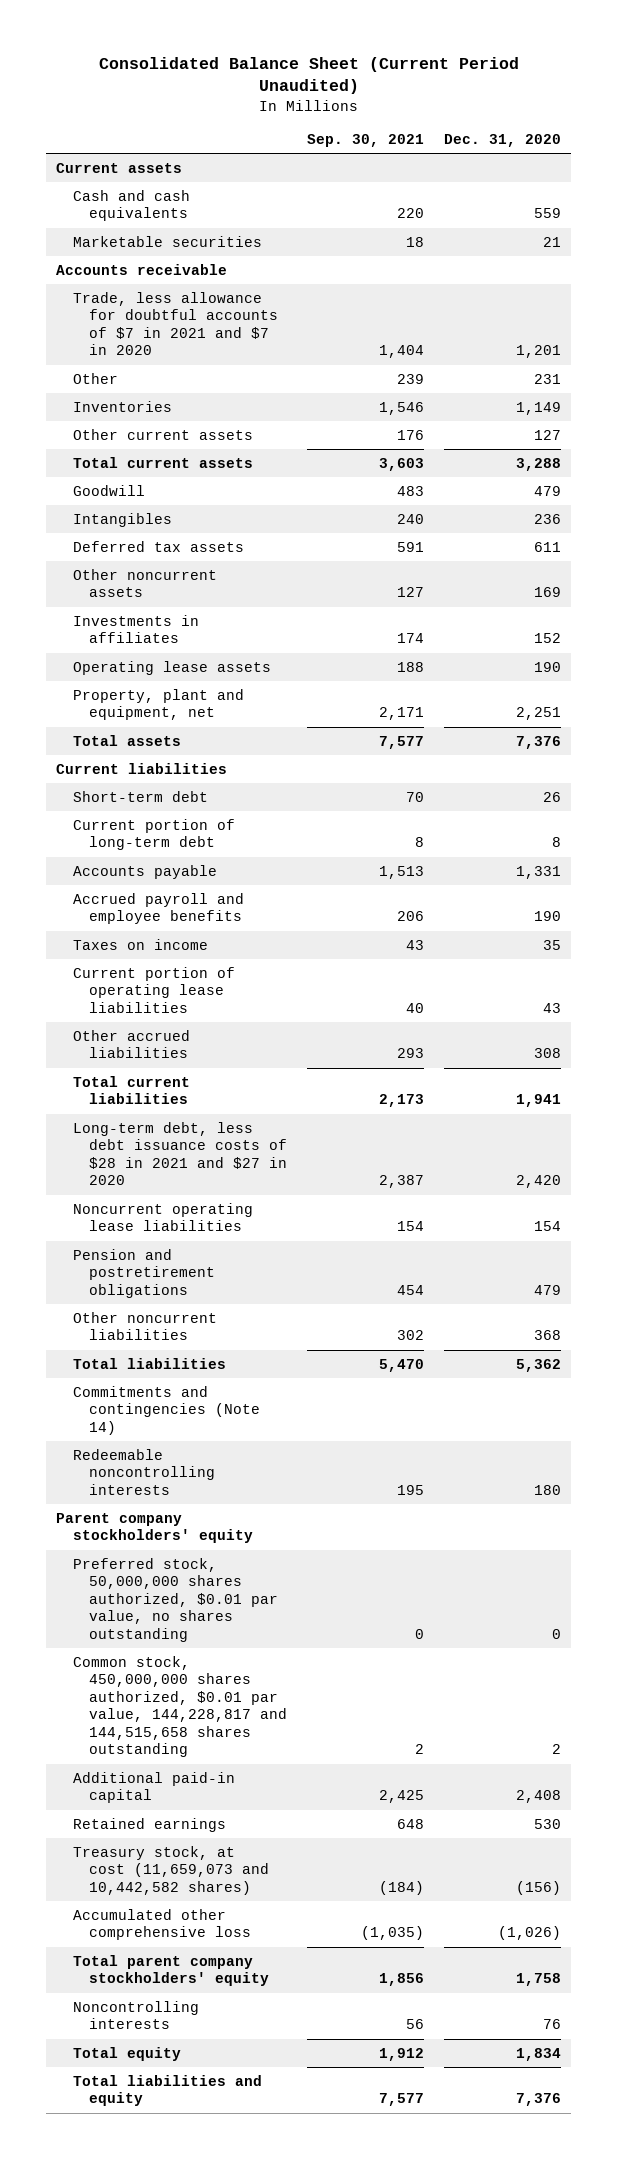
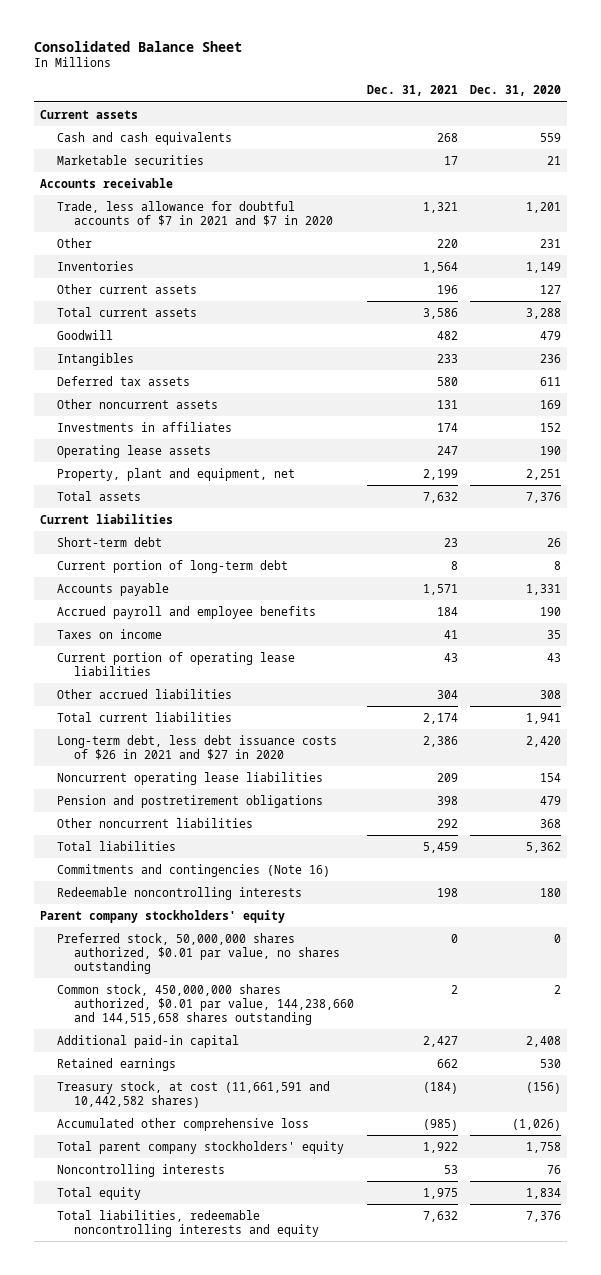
- Consolidated Balance Sheet (Current Period Unaudited)
+ Consolidated Balance Sheet
- | Sep. 30, 2021 | Dec. 31, 2020
+ | Dec. 31, 2021 | Dec. 31, 2020
- Long-term debt, less debt issuance costs of $28 in 2021 and $27 in 2020 | 2,387 | 2,420
+ Long-term debt, less debt issuance costs of $26 in 2021 and $27 in 2020 | 2,386 | 2,420
- Commitments and contingencies (Note 14)
+ Commitments and contingencies (Note 16)
- Common stock, 450,000,000 shares authorized, $0.01 par value, 144,228,817 and 144,515,658 shares outstanding | 2 | 2
+ Common stock, 450,000,000 shares authorized, $0.01 par value, 144,238,660 and 144,515,658 shares outstanding | 2 | 2
- Treasury stock, at cost (11,659,073 and 10,442,582 shares) | (184) | (156)
+ Treasury stock, at cost (11,661,591 and 10,442,582 shares) | (184) | (156)
- Total liabilities and equity | 7,577 | 7,376
+ Total liabilities, redeemable noncontrolling interests and equity | 7,632 | 7,376

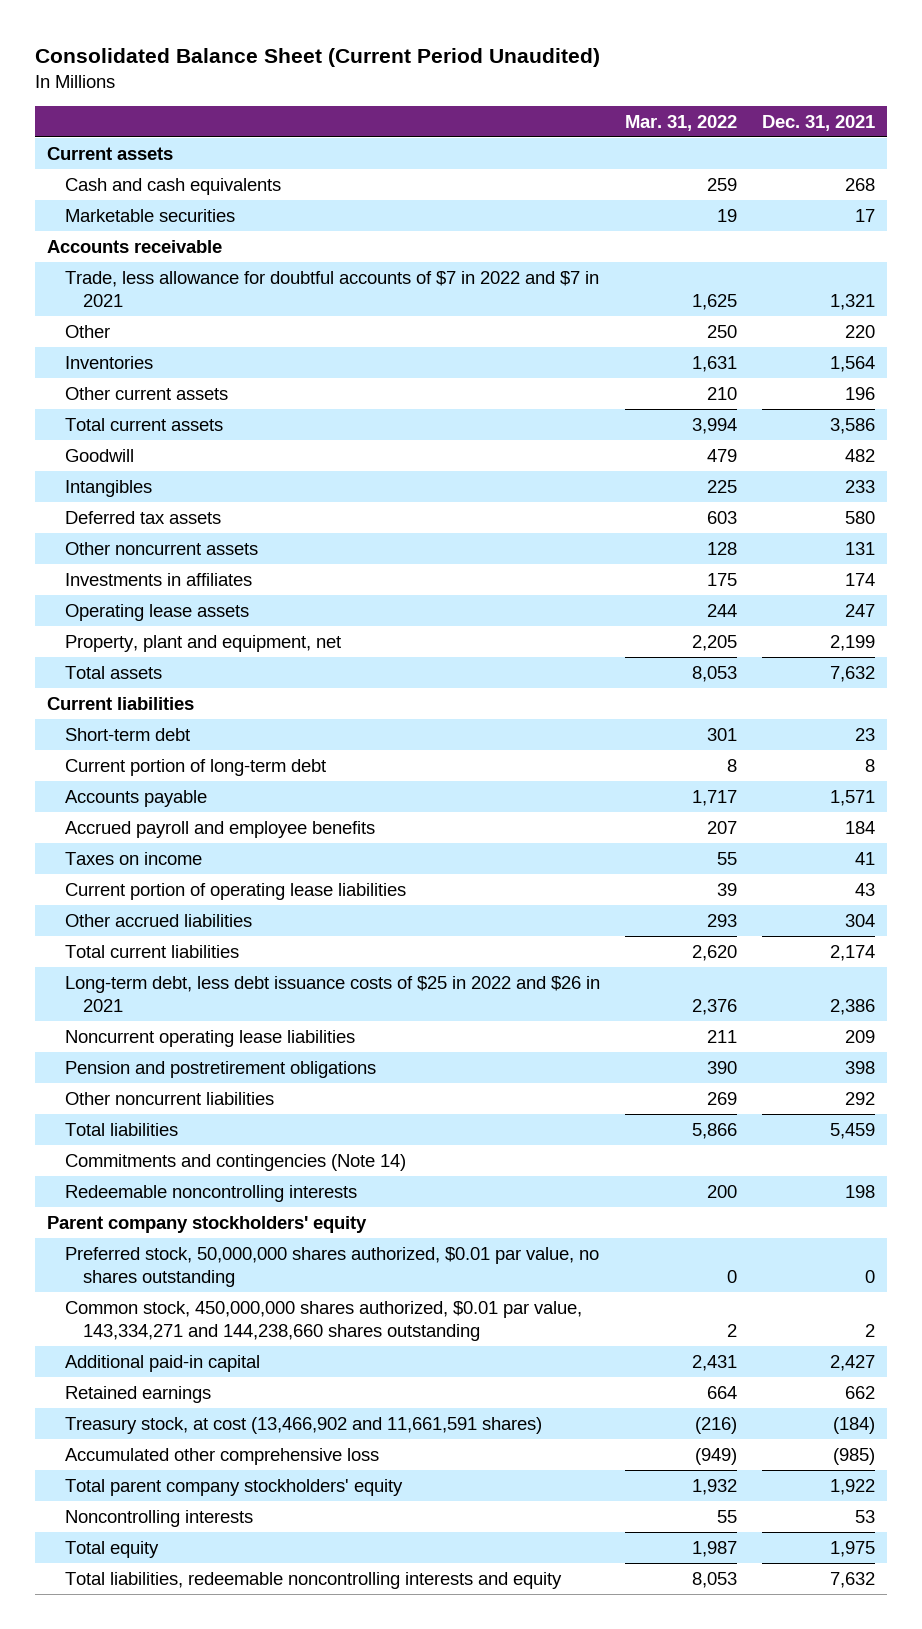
- Consolidated Balance Sheet
+ Consolidated Balance Sheet (Current Period Unaudited)
- | Dec. 31, 2021 | Dec. 31, 2020
+ | Mar. 31, 2022 | Dec. 31, 2021
- Trade, less allowance for doubtful accounts of $7 in 2021 and $7 in 2020 | 1,321 | 1,201
+ Trade, less allowance for doubtful accounts of $7 in 2022 and $7 in 2021 | 1,625 | 1,321
- Long-term debt, less debt issuance costs of $26 in 2021 and $27 in 2020 | 2,386 | 2,420
+ Long-term debt, less debt issuance costs of $25 in 2022 and $26 in 2021 | 2,376 | 2,386
- Commitments and contingencies (Note 16)
+ Commitments and contingencies (Note 14)
- Common stock, 450,000,000 shares authorized, $0.01 par value, 144,238,660 and 144,515,658 shares outstanding | 2 | 2
+ Common stock, 450,000,000 shares authorized, $0.01 par value, 143,334,271 and 144,238,660 shares outstanding | 2 | 2
- Treasury stock, at cost (11,661,591 and 10,442,582 shares) | (184) | (156)
+ Treasury stock, at cost (13,466,902 and 11,661,591 shares) | (216) | (184)

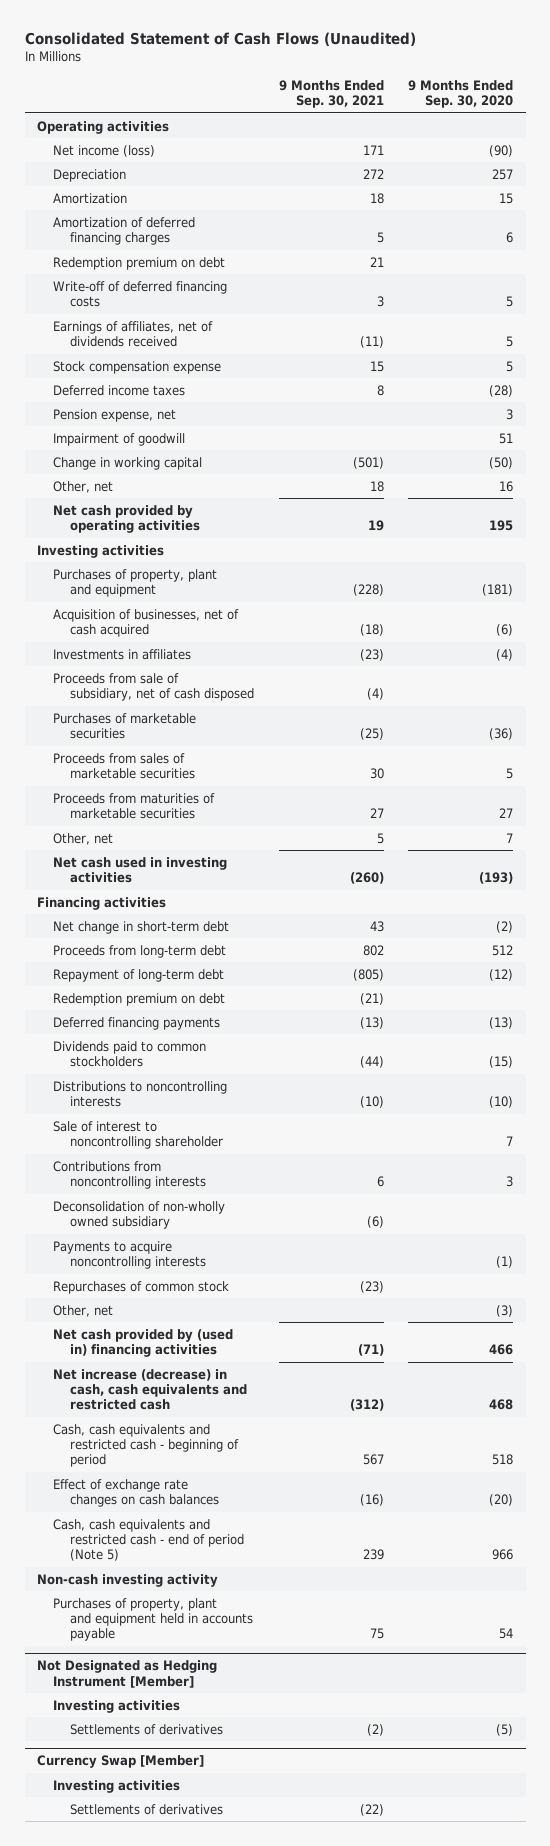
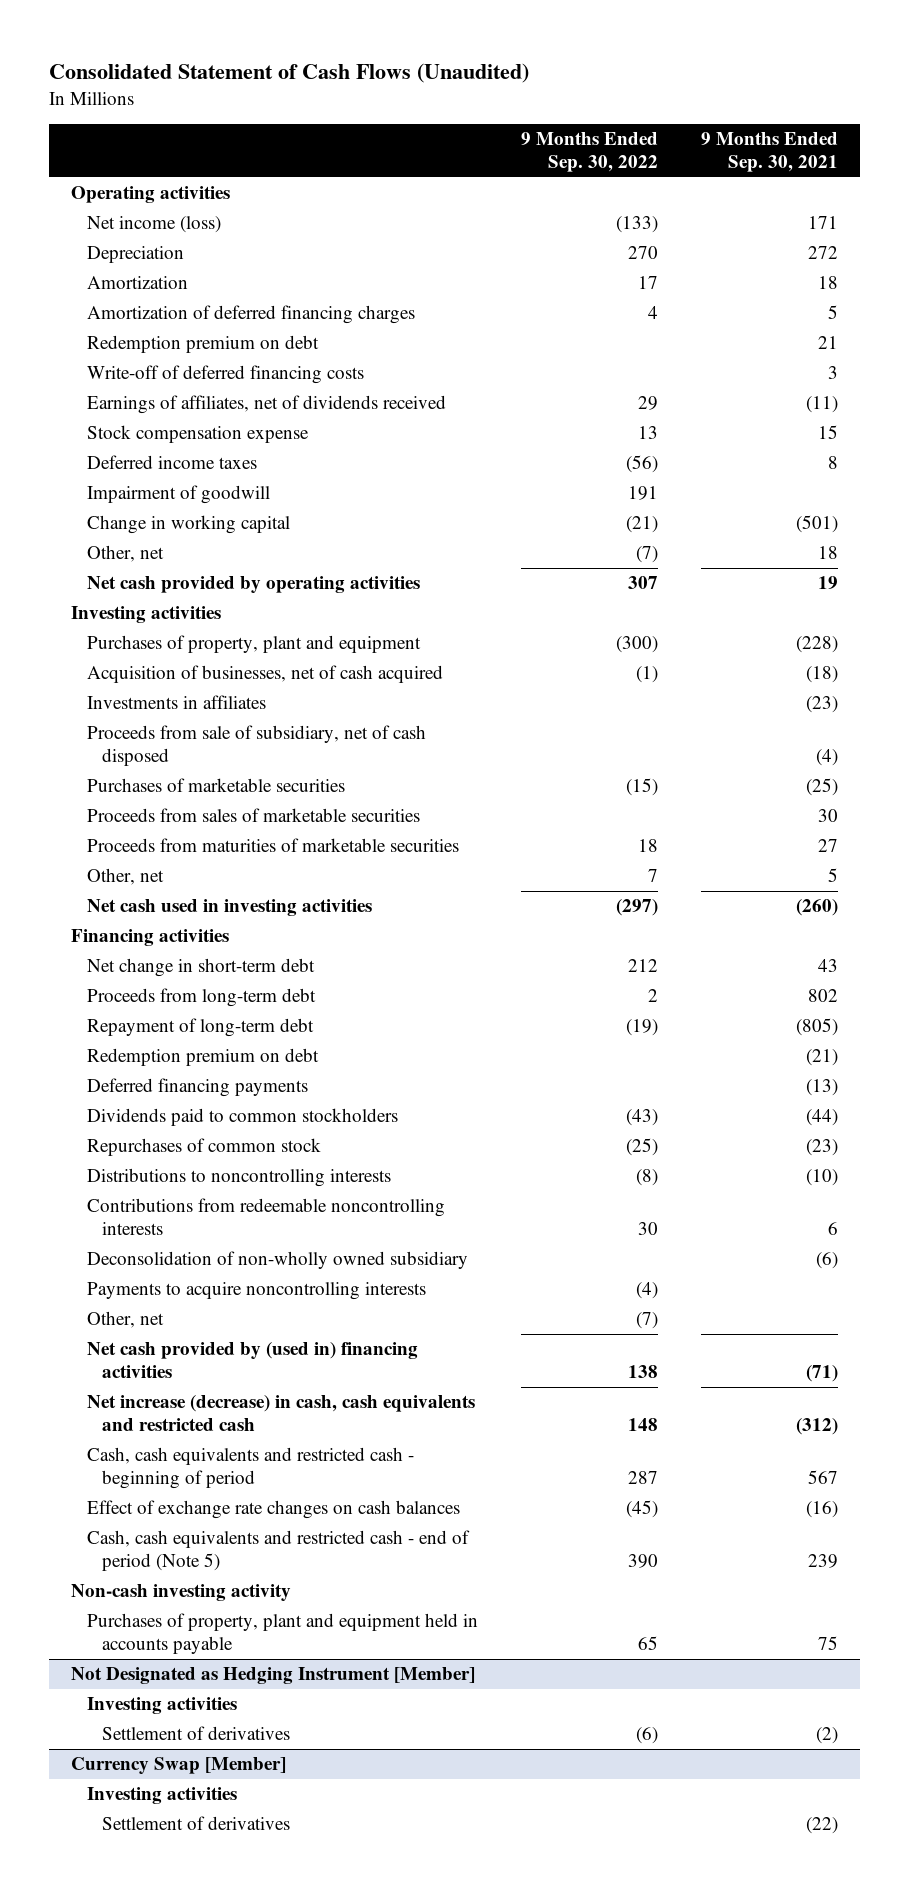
- | 9 Months Ended Sep. 30, 2021 | 9 Months Ended Sep. 30, 2020
+ | 9 Months Ended Sep. 30, 2022 | 9 Months Ended Sep. 30, 2021
- Pension expense, net | | 3
moved up: Repurchases of common stock | (25) | (23)
- Sale of interest to noncontrolling shareholder | | 7
- Contributions from noncontrolling interests | 6 | 3
+ Contributions from redeemable noncontrolling interests | 30 | 6
@ Not Designated as Hedging Instrument [Member]
- Settlements of derivatives | (2) | (5)
+ Settlement of derivatives | (6) | (2)
@ Currency Swap [Member]
- Settlements of derivatives | (22) |
+ Settlement of derivatives | | (22)

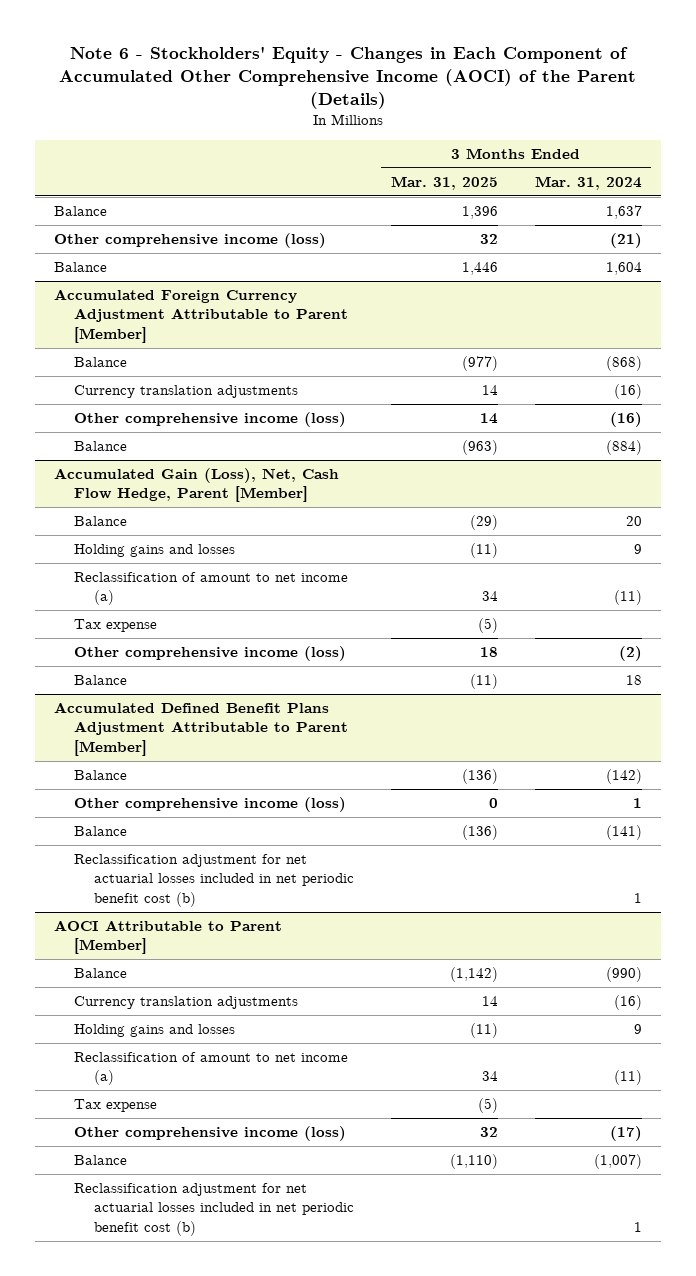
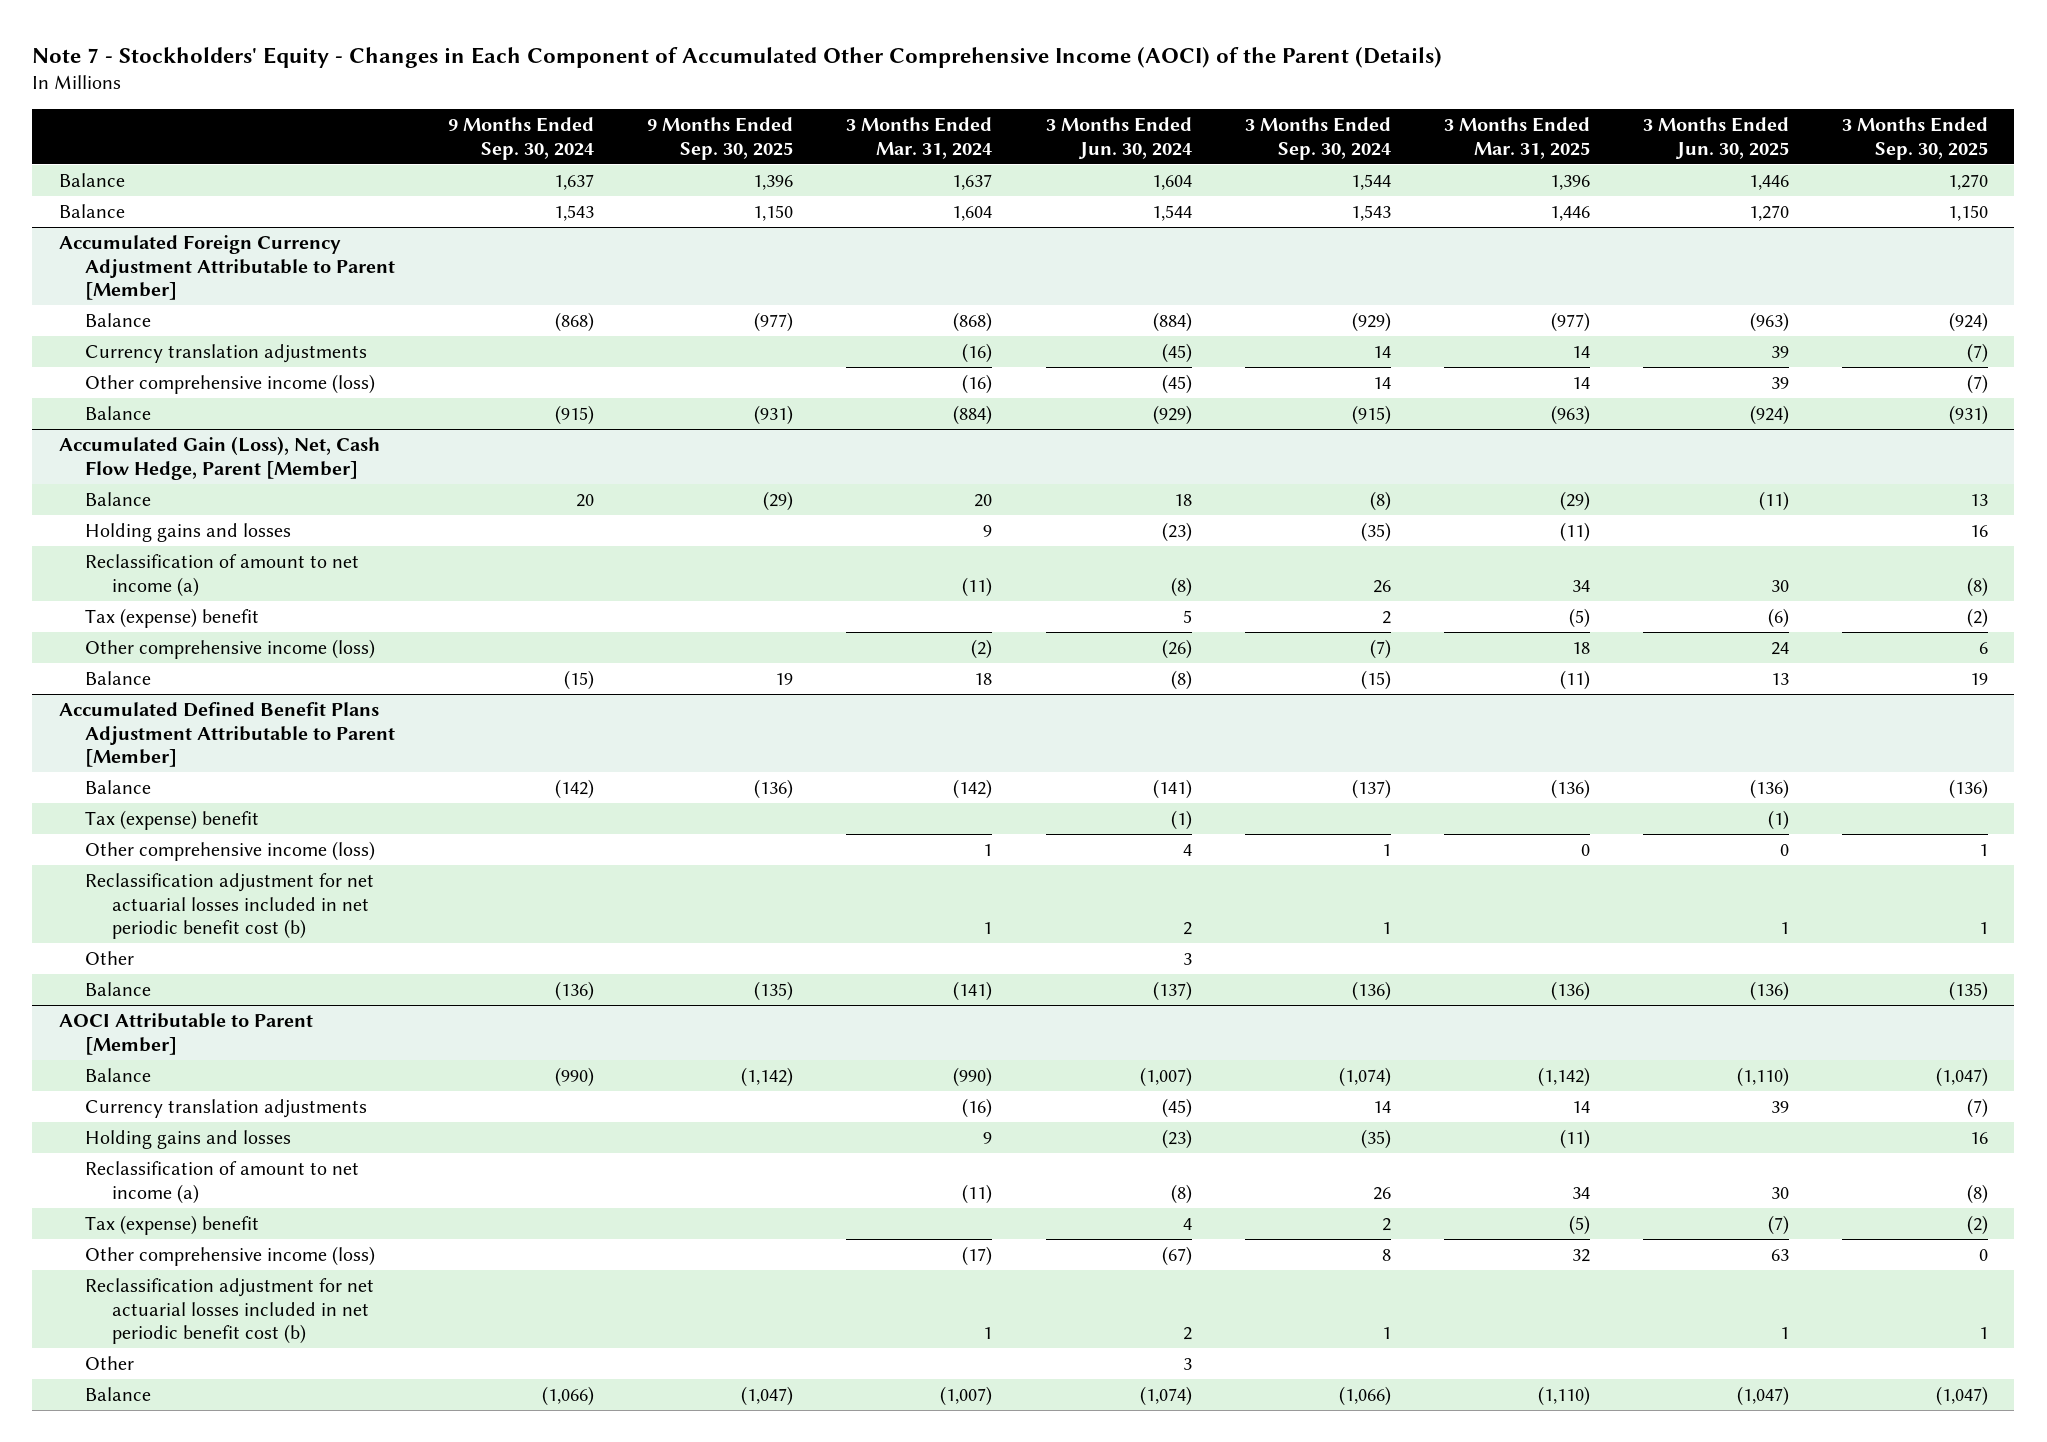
- Note 6 - Stockholders' Equity - Changes in Each Component of Accumulated Other Comprehensive Income (AOCI) of the Parent (Details)
+ Note 7 - Stockholders' Equity - Changes in Each Component of Accumulated Other Comprehensive Income (AOCI) of the Parent (Details)
- | 3 Months Ended Mar. 31, 2025 | 3 Months Ended Mar. 31, 2024
+ | 9 Months Ended Sep. 30, 2024 | 9 Months Ended Sep. 30, 2025 | 3 Months Ended Mar. 31, 2024 | 3 Months Ended Jun. 30, 2024 | 3 Months Ended Sep. 30, 2024 | 3 Months Ended Mar. 31, 2025 | 3 Months Ended Jun. 30, 2025 | 3 Months Ended Sep. 30, 2025
- Other comprehensive income (loss) | 32 | (21)
@ Accumulated Gain (Loss), Net, Cash Flow Hedge, Parent [Member]
- Tax expense | (5) |
+ Tax (expense) benefit | | | | 5 | 2 | (5) | (6) | (2)
@ Accumulated Defined Benefit Plans Adjustment Attributable to Parent [Member]
+ Tax (expense) benefit | | | | (1) | | | (1) |
+ Other | | | | 3 | | | |
moved down: Balance | (136) | (135) | (141) | (137) | (136) | (136) | (136) | (135)
@ AOCI Attributable to Parent [Member]
- Tax expense | (5) |
+ Tax (expense) benefit | | | | 4 | 2 | (5) | (7) | (2)
+ Other | | | | 3 | | | |
moved down: Balance | (1,066) | (1,047) | (1,007) | (1,074) | (1,066) | (1,110) | (1,047) | (1,047)

